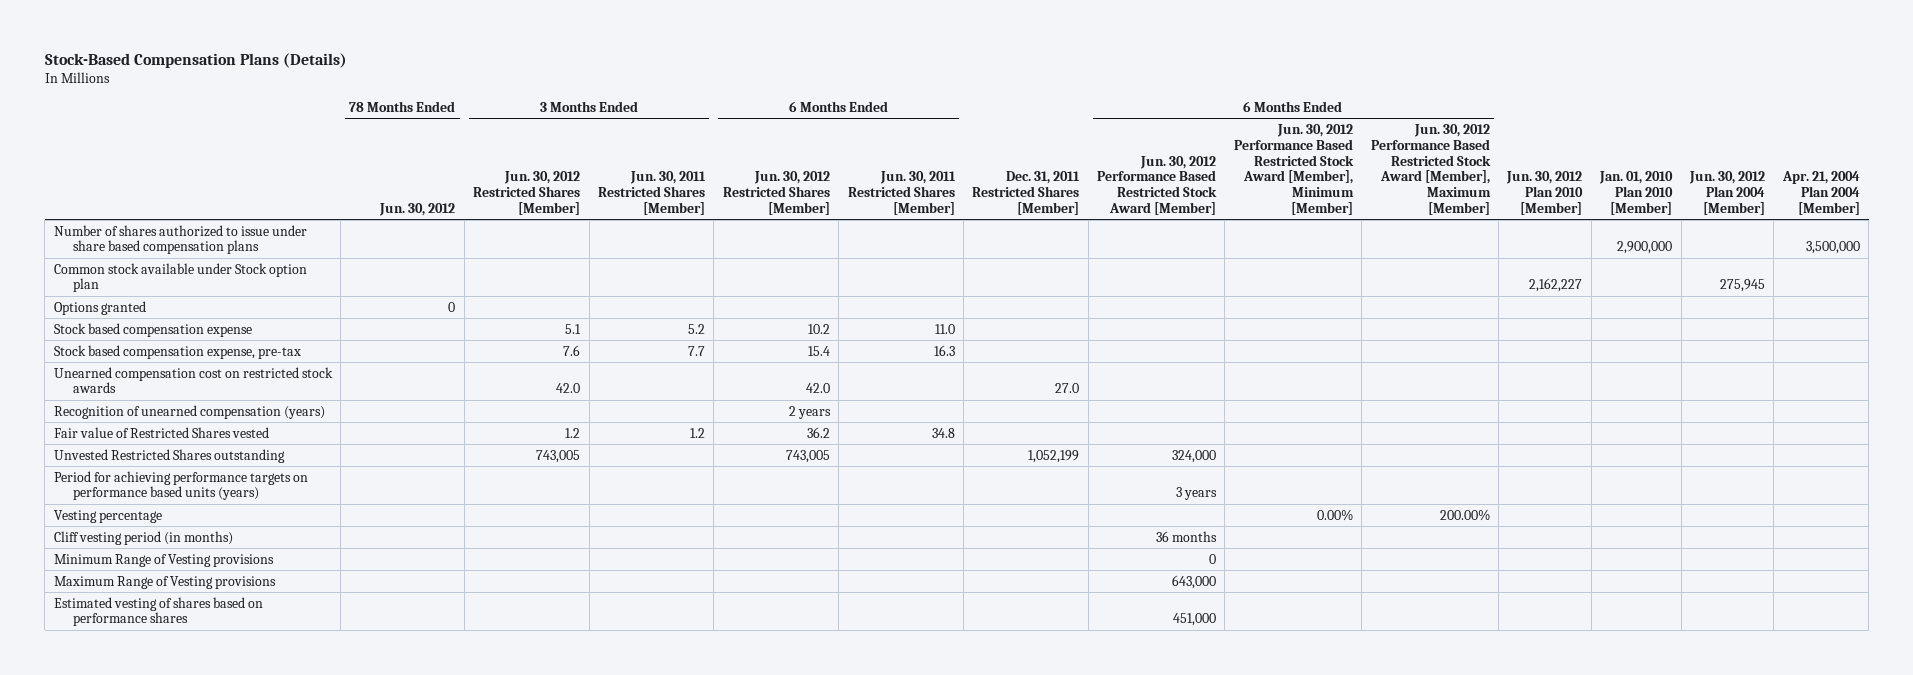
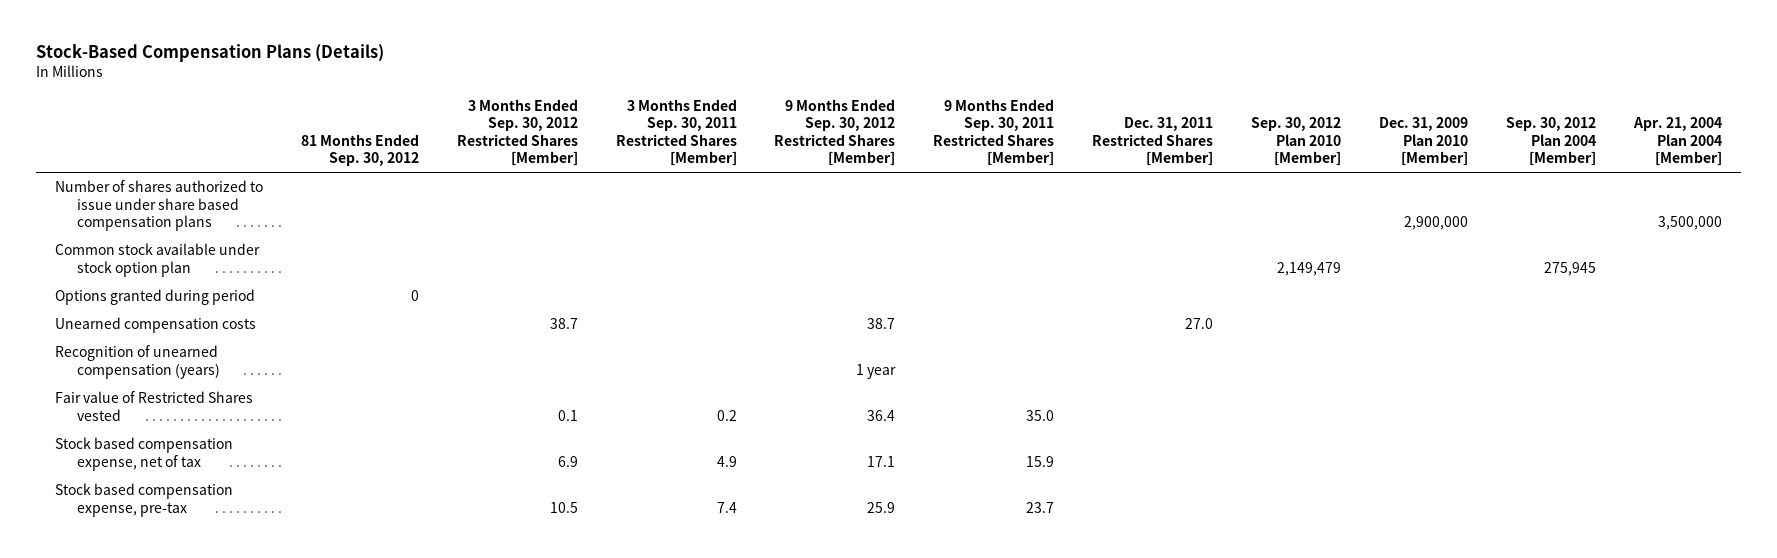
- | 78 Months Ended Jun. 30, 2012 | 3 Months Ended Jun. 30, 2012 Restricted Shares [Member] | 3 Months Ended Jun. 30, 2011 Restricted Shares [Member] | 6 Months Ended Jun. 30, 2012 Restricted Shares [Member] | 6 Months Ended Jun. 30, 2011 Restricted Shares [Member] | Dec. 31, 2011 Restricted Shares [Member] | 6 Months Ended Jun. 30, 2012 Performance Based Restricted Stock Award [Member] | 6 Months Ended Jun. 30, 2012 Performance Based Restricted Stock Award [Member], Minimum [Member] | 6 Months Ended Jun. 30, 2012 Performance Based Restricted Stock Award [Member], Maximum [Member] | Jun. 30, 2012 Plan 2010 [Member] | Jan. 01, 2010 Plan 2010 [Member] | Jun. 30, 2012 Plan 2004 [Member] | Apr. 21, 2004 Plan 2004 [Member]
+ | 81 Months Ended Sep. 30, 2012 | 3 Months Ended Sep. 30, 2012 Restricted Shares [Member] | 3 Months Ended Sep. 30, 2011 Restricted Shares [Member] | 9 Months Ended Sep. 30, 2012 Restricted Shares [Member] | 9 Months Ended Sep. 30, 2011 Restricted Shares [Member] | Dec. 31, 2011 Restricted Shares [Member] | Sep. 30, 2012 Plan 2010 [Member] | Dec. 31, 2009 Plan 2010 [Member] | Sep. 30, 2012 Plan 2004 [Member] | Apr. 21, 2004 Plan 2004 [Member]
- Common stock available under Stock option plan | | | | | | | | | | 2,162,227 | | 275,945 |
- Options granted | 0 | | | | | | | | | | | |
- Stock based compensation expense | | 5.1 | 5.2 | 10.2 | 11.0 | | | | | | | |
- Unearned compensation cost on restricted stock awards | | 42.0 | | 42.0 | | 27.0 | | | | | | |
+ Common stock available under stock option plan | | | | | | | 2,149,479 | | 275,945 |
+ Options granted during period | 0 | | | | | | | | |
+ Unearned compensation costs | | 38.7 | | 38.7 | | 27.0 | | | |
- Unvested Restricted Shares outstanding | | 743,005 | | 743,005 | | 1,052,199 | 324,000 | | | | | |
- Period for achieving performance targets on performance based units (years) | | | | | | | 3 years | | | | | |
- Vesting percentage | | | | | | | | 0.00% | 200.00% | | | |
- Cliff vesting period (in months) | | | | | | | 36 months | | | | | |
- Minimum Range of Vesting provisions | | | | | | | 0 | | | | | |
- Maximum Range of Vesting provisions | | | | | | | 643,000 | | | | | |
- Estimated vesting of shares based on performance shares | | | | | | | 451,000 | | | | | |
+ Stock based compensation expense, net of tax | | 6.9 | 4.9 | 17.1 | 15.9 | | | | |
moved down: Stock based compensation expense, pre-tax | | 10.5 | 7.4 | 25.9 | 23.7 | | | | |

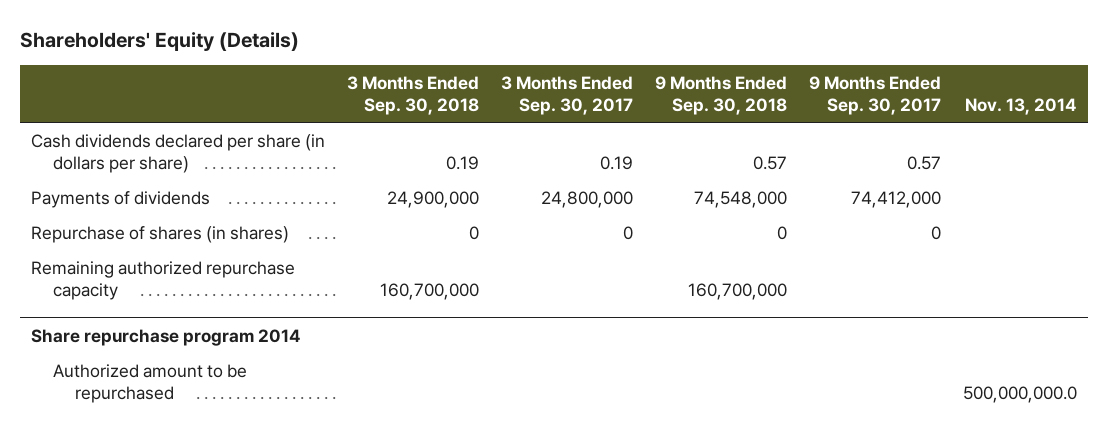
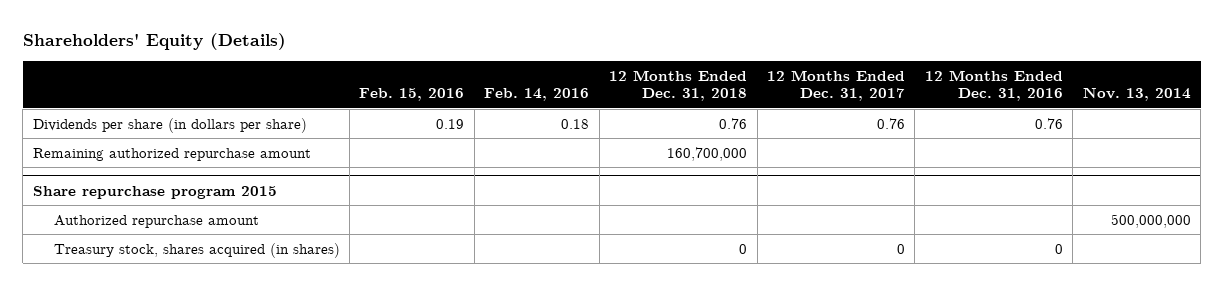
- | 3 Months Ended Sep. 30, 2018 | 3 Months Ended Sep. 30, 2017 | 9 Months Ended Sep. 30, 2018 | 9 Months Ended Sep. 30, 2017 | Nov. 13, 2014
+ | Feb. 15, 2016 | Feb. 14, 2016 | 12 Months Ended Dec. 31, 2018 | 12 Months Ended Dec. 31, 2017 | 12 Months Ended Dec. 31, 2016 | Nov. 13, 2014
- Cash dividends declared per share (in dollars per share) | 0.19 | 0.19 | 0.57 | 0.57 |
- Payments of dividends | 24,900,000 | 24,800,000 | 74,548,000 | 74,412,000 |
- Repurchase of shares (in shares) | 0 | 0 | 0 | 0 |
- Remaining authorized repurchase capacity | 160,700,000 | | 160,700,000 | |
- Share repurchase program 2014
- Authorized amount to be repurchased | | | | | 500,000,000.0
+ Dividends per share (in dollars per share) | 0.19 | 0.18 | 0.76 | 0.76 | 0.76 |
+ Remaining authorized repurchase amount | | | 160,700,000 | | |
+ Share repurchase program 2015
+ Authorized repurchase amount | | | | | | 500,000,000
+ Treasury stock, shares acquired (in shares) | | | 0 | 0 | 0 |

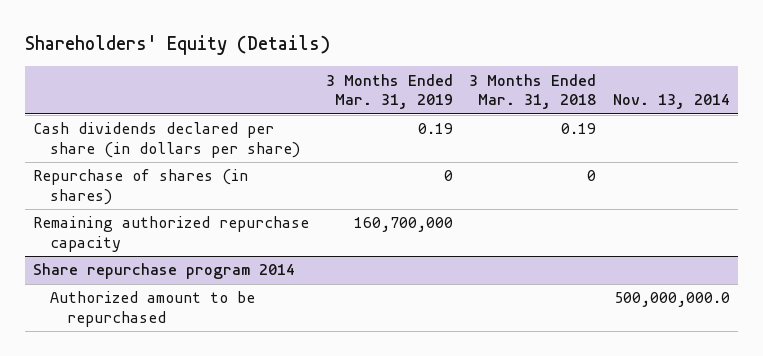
- | Feb. 15, 2016 | Feb. 14, 2016 | 12 Months Ended Dec. 31, 2018 | 12 Months Ended Dec. 31, 2017 | 12 Months Ended Dec. 31, 2016 | Nov. 13, 2014
+ | 3 Months Ended Mar. 31, 2019 | 3 Months Ended Mar. 31, 2018 | Nov. 13, 2014
- Dividends per share (in dollars per share) | 0.19 | 0.18 | 0.76 | 0.76 | 0.76 |
- Remaining authorized repurchase amount | | | 160,700,000 | | |
- Share repurchase program 2015
- Authorized repurchase amount | | | | | | 500,000,000
- Treasury stock, shares acquired (in shares) | | | 0 | 0 | 0 |
+ Cash dividends declared per share (in dollars per share) | 0.19 | 0.19 |
+ Repurchase of shares (in shares) | 0 | 0 |
+ Remaining authorized repurchase capacity | 160,700,000 | |
+ Share repurchase program 2014
+ Authorized amount to be repurchased | | | 500,000,000.0

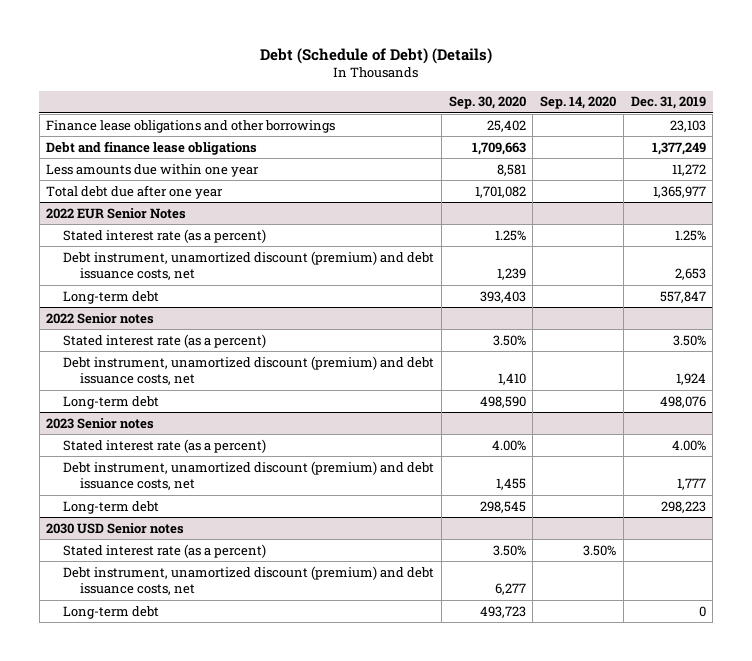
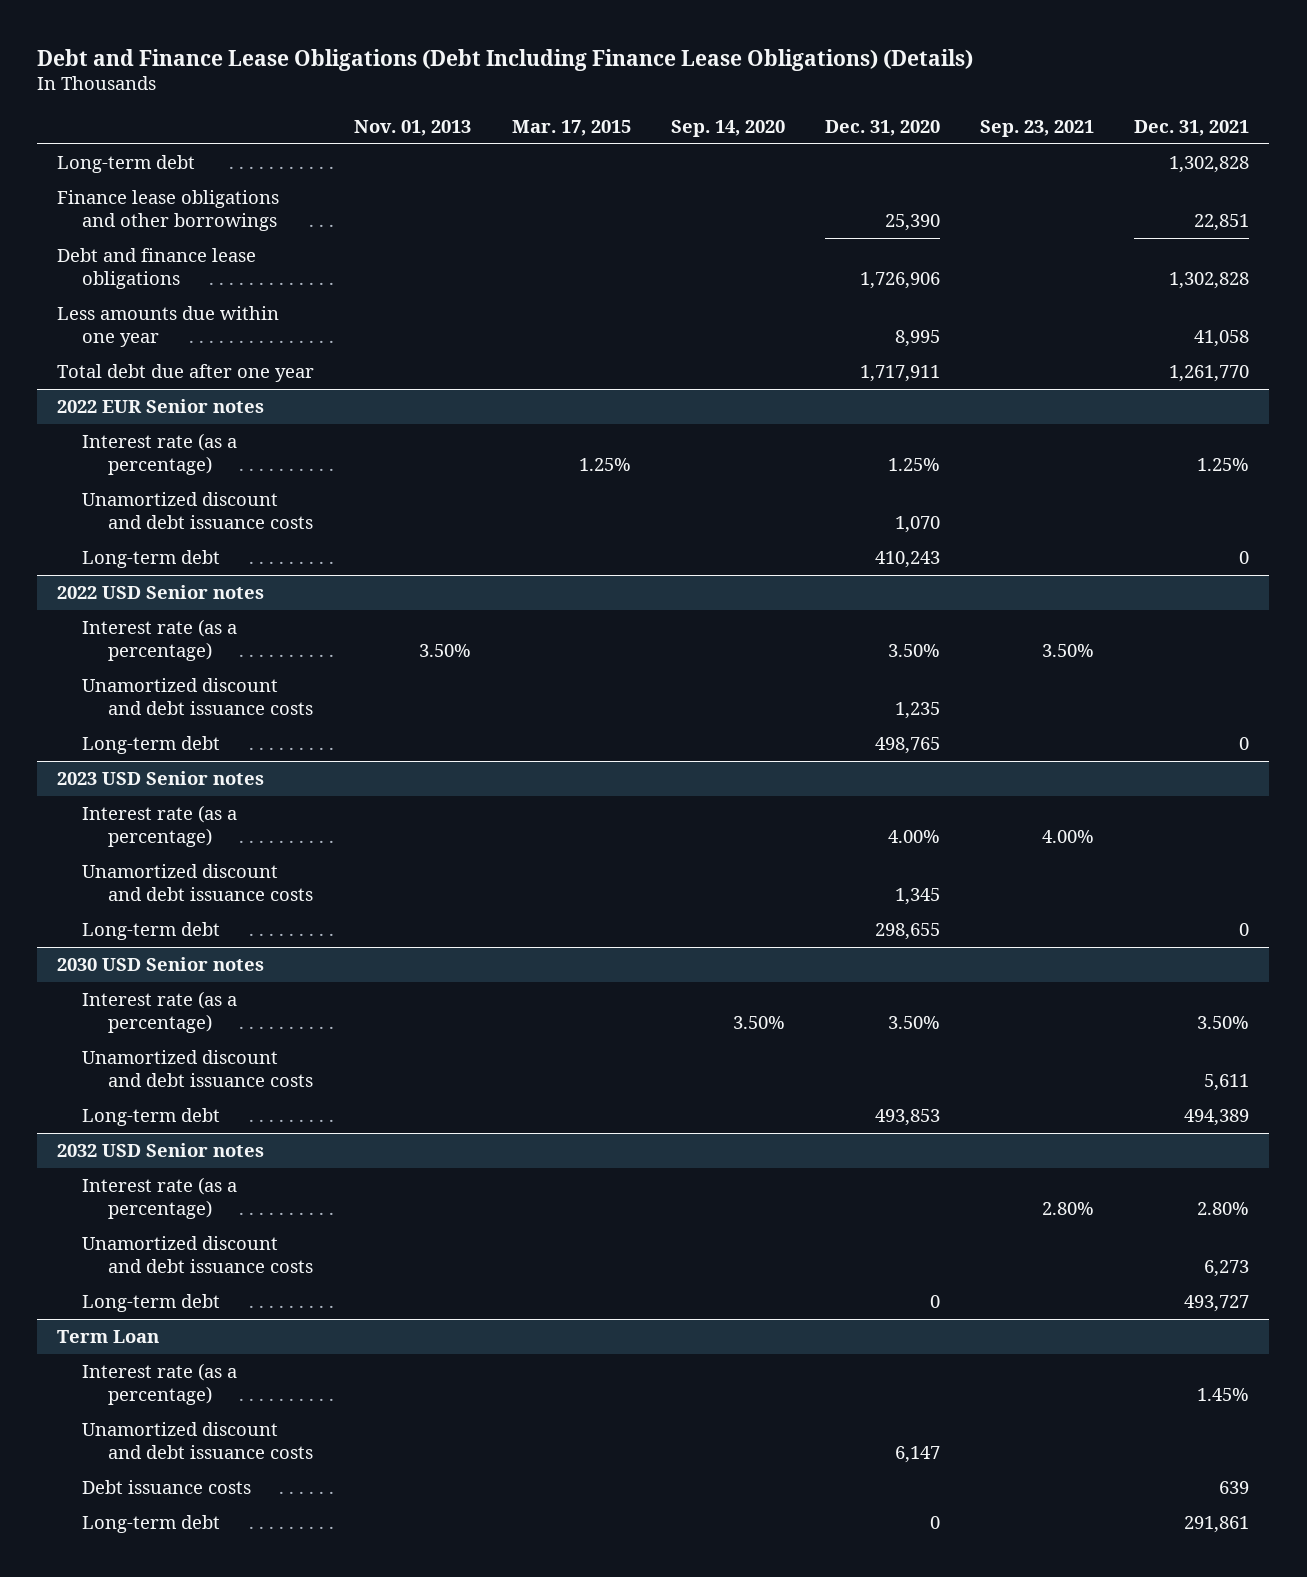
- Debt (Schedule of Debt) (Details)
+ Debt and Finance Lease Obligations (Debt Including Finance Lease Obligations) (Details)
- | Sep. 30, 2020 | Sep. 14, 2020 | Dec. 31, 2019
+ | Nov. 01, 2013 | Mar. 17, 2015 | Sep. 14, 2020 | Dec. 31, 2020 | Sep. 23, 2021 | Dec. 31, 2021
+ Long-term debt | | | | | | 1,302,828
- 2022 EUR Senior Notes
- Stated interest rate (as a percent) | 1.25% | | 1.25%
- Debt instrument, unamortized discount (premium) and debt issuance costs, net | 1,239 | | 2,653
+ 2022 EUR Senior notes
+ Interest rate (as a percentage) | | 1.25% | | 1.25% | | 1.25%
+ Unamortized discount and debt issuance costs | | | | 1,070 | |
- 2022 Senior notes
- Stated interest rate (as a percent) | 3.50% | | 3.50%
- Debt instrument, unamortized discount (premium) and debt issuance costs, net | 1,410 | | 1,924
- Long-term debt | 498,590 | | 498,076
- 2023 Senior notes
- Stated interest rate (as a percent) | 4.00% | | 4.00%
- Debt instrument, unamortized discount (premium) and debt issuance costs, net | 1,455 | | 1,777
+ 2022 USD Senior notes
+ Interest rate (as a percentage) | 3.50% | | | 3.50% | 3.50% |
+ Unamortized discount and debt issuance costs | | | | 1,235 | |
+ Long-term debt | | | | 498,765 | | 0
+ 2023 USD Senior notes
+ Interest rate (as a percentage) | | | | 4.00% | 4.00% |
+ Unamortized discount and debt issuance costs | | | | 1,345 | |
@ 2030 USD Senior notes
- Stated interest rate (as a percent) | 3.50% | 3.50% |
- Debt instrument, unamortized discount (premium) and debt issuance costs, net | 6,277 | |
+ Interest rate (as a percentage) | | | 3.50% | 3.50% | | 3.50%
+ Unamortized discount and debt issuance costs | | | | | | 5,611
+ 2032 USD Senior notes
+ Interest rate (as a percentage) | | | | | 2.80% | 2.80%
+ Unamortized discount and debt issuance costs | | | | | | 6,273
+ Long-term debt | | | | 0 | | 493,727
+ Term Loan
+ Interest rate (as a percentage) | | | | | | 1.45%
+ Unamortized discount and debt issuance costs | | | | 6,147 | |
+ Debt issuance costs | | | | | | 639
+ Long-term debt | | | | 0 | | 291,861

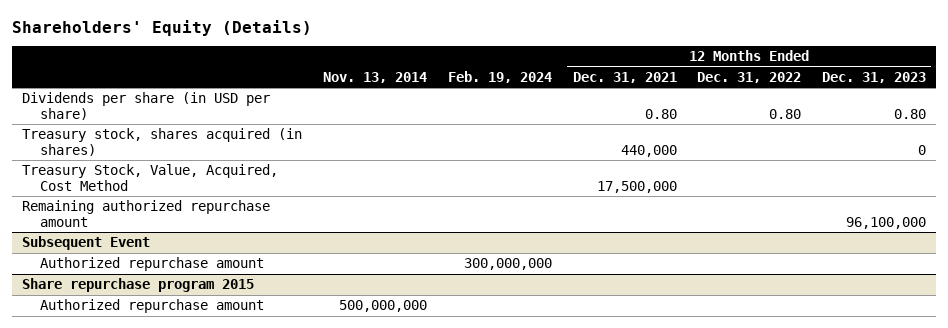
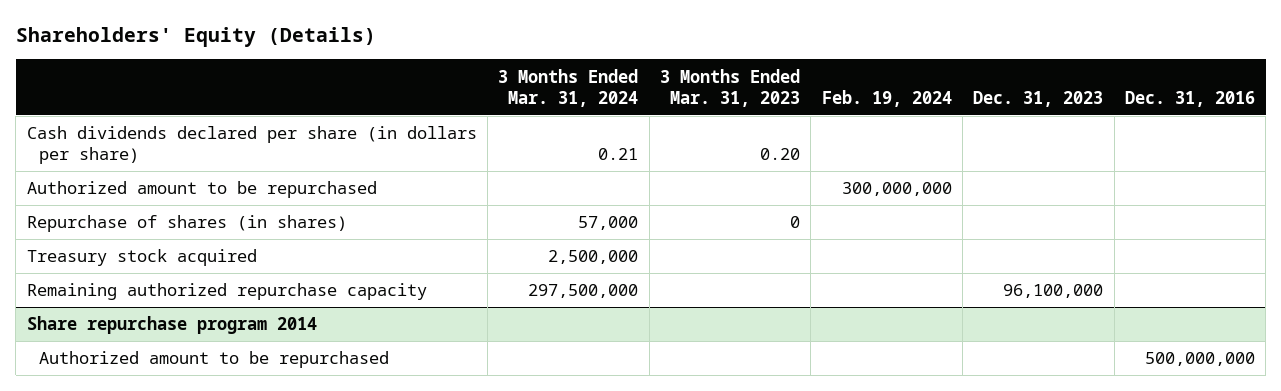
- | Nov. 13, 2014 | Feb. 19, 2024 | 12 Months Ended Dec. 31, 2021 | 12 Months Ended Dec. 31, 2022 | 12 Months Ended Dec. 31, 2023
+ | 3 Months Ended Mar. 31, 2024 | 3 Months Ended Mar. 31, 2023 | Feb. 19, 2024 | Dec. 31, 2023 | Dec. 31, 2016
- Dividends per share (in USD per share) | | | 0.80 | 0.80 | 0.80
- Treasury stock, shares acquired (in shares) | | | 440,000 | | 0
- Treasury Stock, Value, Acquired, Cost Method | | | 17,500,000 | |
- Remaining authorized repurchase amount | | | | | 96,100,000
- Subsequent Event
- Authorized repurchase amount | | 300,000,000 | | |
- Share repurchase program 2015
- Authorized repurchase amount | 500,000,000 | | | |
+ Cash dividends declared per share (in dollars per share) | 0.21 | 0.20 | | |
+ Authorized amount to be repurchased | | | 300,000,000 | |
+ Repurchase of shares (in shares) | 57,000 | 0 | | |
+ Treasury stock acquired | 2,500,000 | | | |
+ Remaining authorized repurchase capacity | 297,500,000 | | | 96,100,000 |
+ Share repurchase program 2014
+ Authorized amount to be repurchased | | | | | 500,000,000

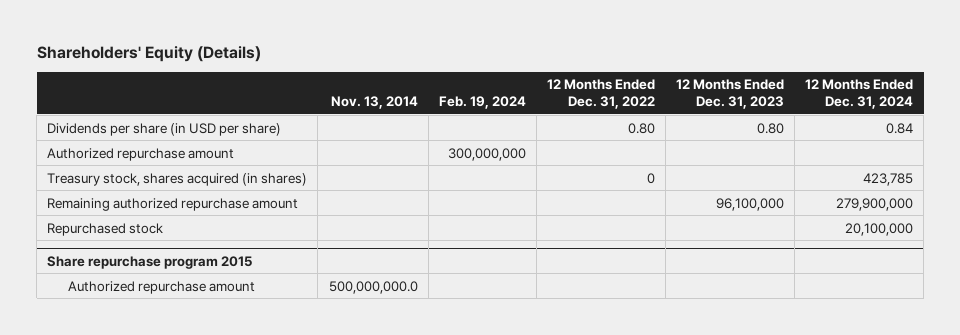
- | 3 Months Ended Mar. 31, 2024 | 3 Months Ended Mar. 31, 2023 | Feb. 19, 2024 | Dec. 31, 2023 | Dec. 31, 2016
+ | Nov. 13, 2014 | Feb. 19, 2024 | 12 Months Ended Dec. 31, 2022 | 12 Months Ended Dec. 31, 2023 | 12 Months Ended Dec. 31, 2024
- Cash dividends declared per share (in dollars per share) | 0.21 | 0.20 | | |
- Authorized amount to be repurchased | | | 300,000,000 | |
- Repurchase of shares (in shares) | 57,000 | 0 | | |
- Treasury stock acquired | 2,500,000 | | | |
- Remaining authorized repurchase capacity | 297,500,000 | | | 96,100,000 |
- Share repurchase program 2014
- Authorized amount to be repurchased | | | | | 500,000,000
+ Dividends per share (in USD per share) | | | 0.80 | 0.80 | 0.84
+ Authorized repurchase amount | | 300,000,000 | | |
+ Treasury stock, shares acquired (in shares) | | | 0 | | 423,785
+ Remaining authorized repurchase amount | | | | 96,100,000 | 279,900,000
+ Repurchased stock | | | | | 20,100,000
+ Share repurchase program 2015
+ Authorized repurchase amount | 500,000,000.0 | | | |

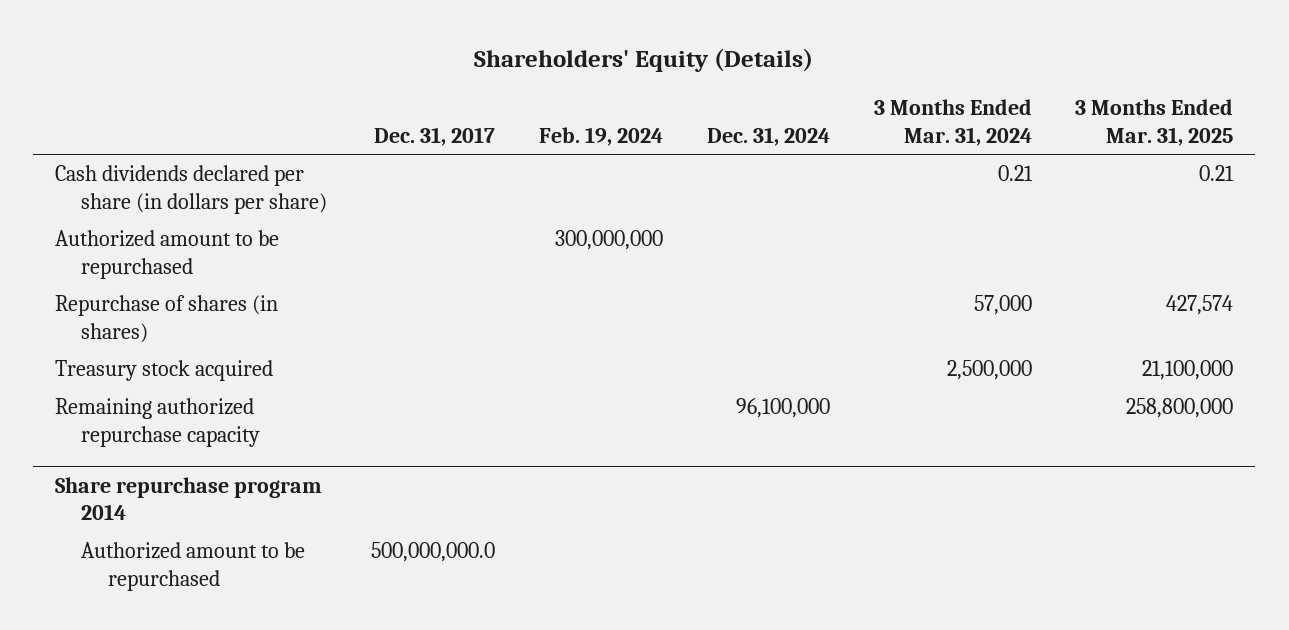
- | Nov. 13, 2014 | Feb. 19, 2024 | 12 Months Ended Dec. 31, 2022 | 12 Months Ended Dec. 31, 2023 | 12 Months Ended Dec. 31, 2024
+ | Dec. 31, 2017 | Feb. 19, 2024 | Dec. 31, 2024 | 3 Months Ended Mar. 31, 2024 | 3 Months Ended Mar. 31, 2025
- Dividends per share (in USD per share) | | | 0.80 | 0.80 | 0.84
- Authorized repurchase amount | | 300,000,000 | | |
- Treasury stock, shares acquired (in shares) | | | 0 | | 423,785
- Remaining authorized repurchase amount | | | | 96,100,000 | 279,900,000
- Repurchased stock | | | | | 20,100,000
- Share repurchase program 2015
- Authorized repurchase amount | 500,000,000.0 | | | |
+ Cash dividends declared per share (in dollars per share) | | | | 0.21 | 0.21
+ Authorized amount to be repurchased | | 300,000,000 | | |
+ Repurchase of shares (in shares) | | | | 57,000 | 427,574
+ Treasury stock acquired | | | | 2,500,000 | 21,100,000
+ Remaining authorized repurchase capacity | | | 96,100,000 | | 258,800,000
+ Share repurchase program 2014
+ Authorized amount to be repurchased | 500,000,000.0 | | | |

